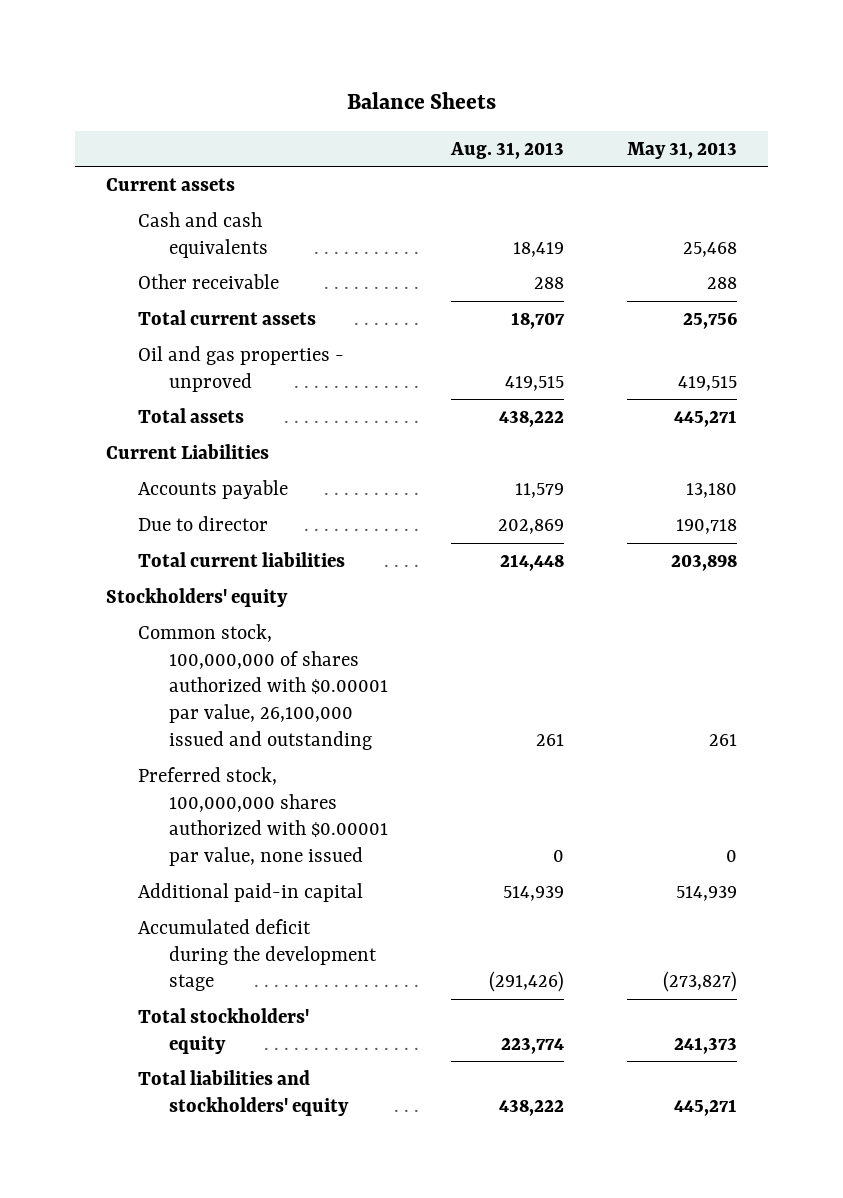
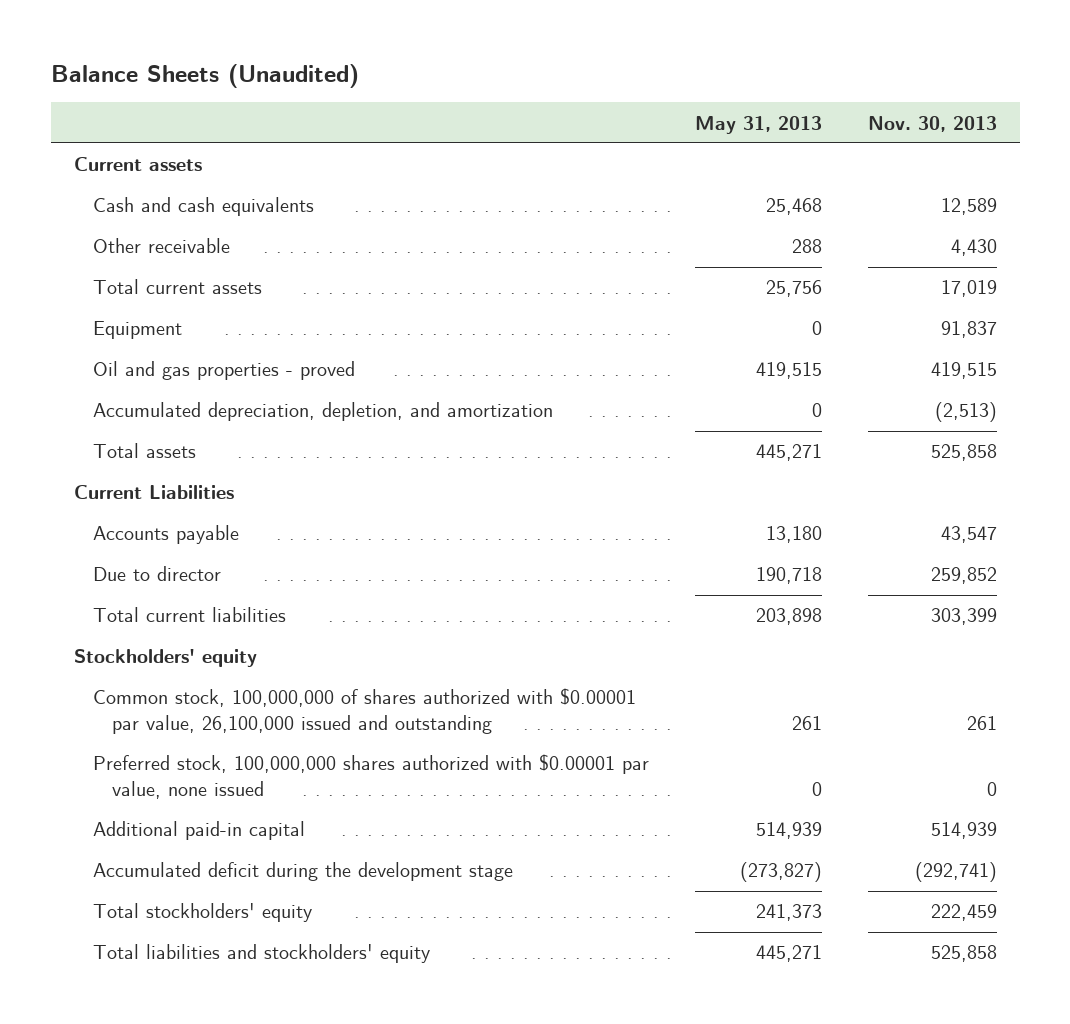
- Balance Sheets
+ Balance Sheets (Unaudited)
- | Aug. 31, 2013 | May 31, 2013
+ | May 31, 2013 | Nov. 30, 2013
- Oil and gas properties - unproved | 419,515 | 419,515
+ Equipment | 0 | 91,837
+ Oil and gas properties - proved | 419,515 | 419,515
+ Accumulated depreciation, depletion, and amortization | 0 | (2,513)

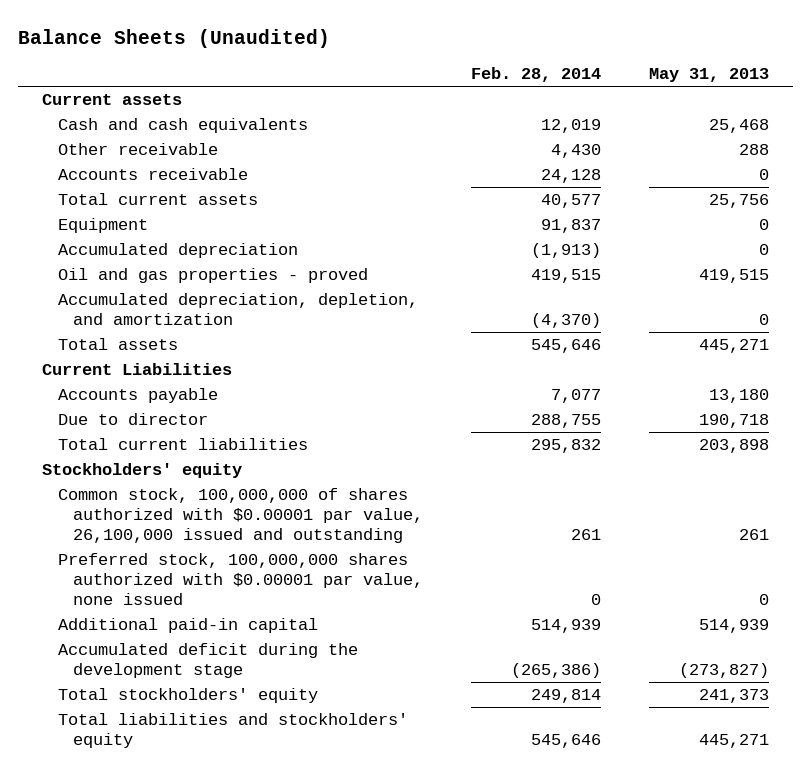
- | May 31, 2013 | Nov. 30, 2013
+ | Feb. 28, 2014 | May 31, 2013
+ Accounts receivable | 24,128 | 0
+ Accumulated depreciation | (1,913) | 0

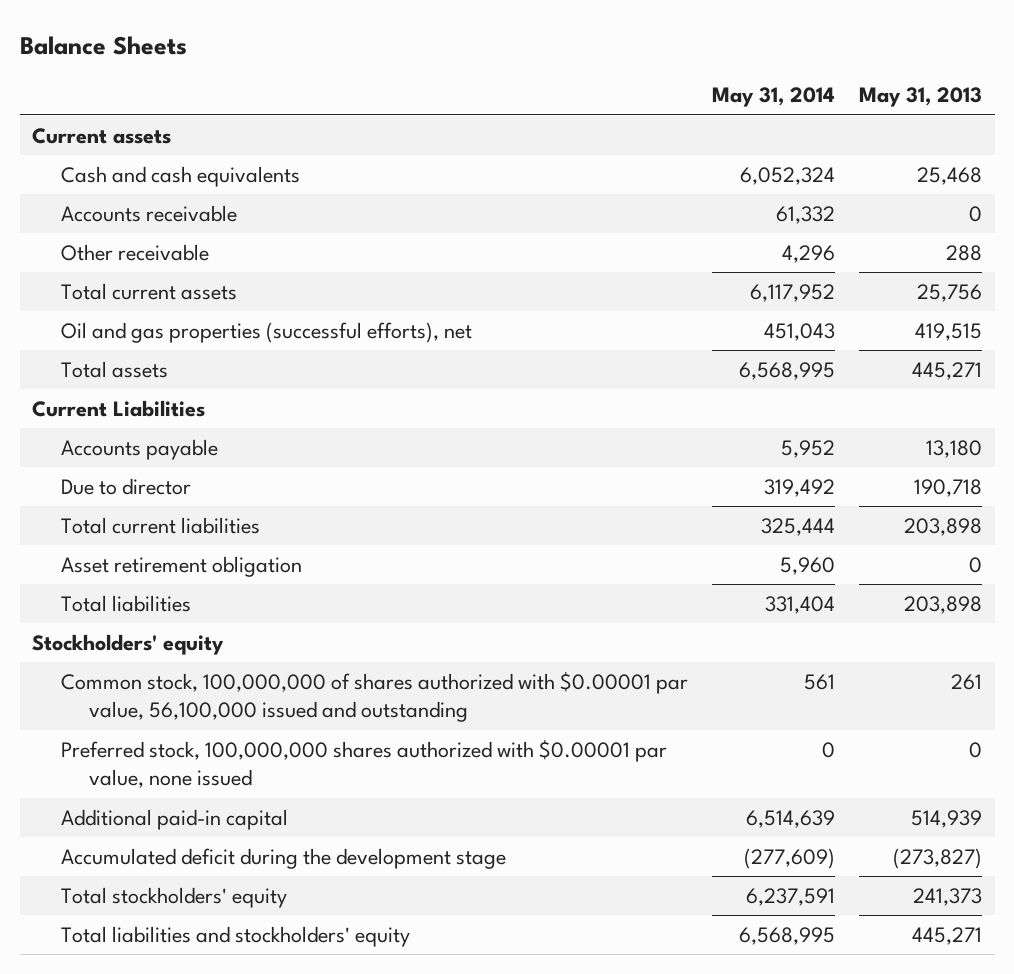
- Balance Sheets (Unaudited)
+ Balance Sheets
- | Feb. 28, 2014 | May 31, 2013
+ | May 31, 2014 | May 31, 2013
moved down: Other receivable | 4,296 | 288
- Equipment | 91,837 | 0
- Accumulated depreciation | (1,913) | 0
- Oil and gas properties - proved | 419,515 | 419,515
- Accumulated depreciation, depletion, and amortization | (4,370) | 0
+ Oil and gas properties (successful efforts), net | 451,043 | 419,515
+ Asset retirement obligation | 5,960 | 0
+ Total liabilities | 331,404 | 203,898
- Common stock, 100,000,000 of shares authorized with $0.00001 par value, 26,100,000 issued and outstanding | 261 | 261
+ Common stock, 100,000,000 of shares authorized with $0.00001 par value, 56,100,000 issued and outstanding | 561 | 261

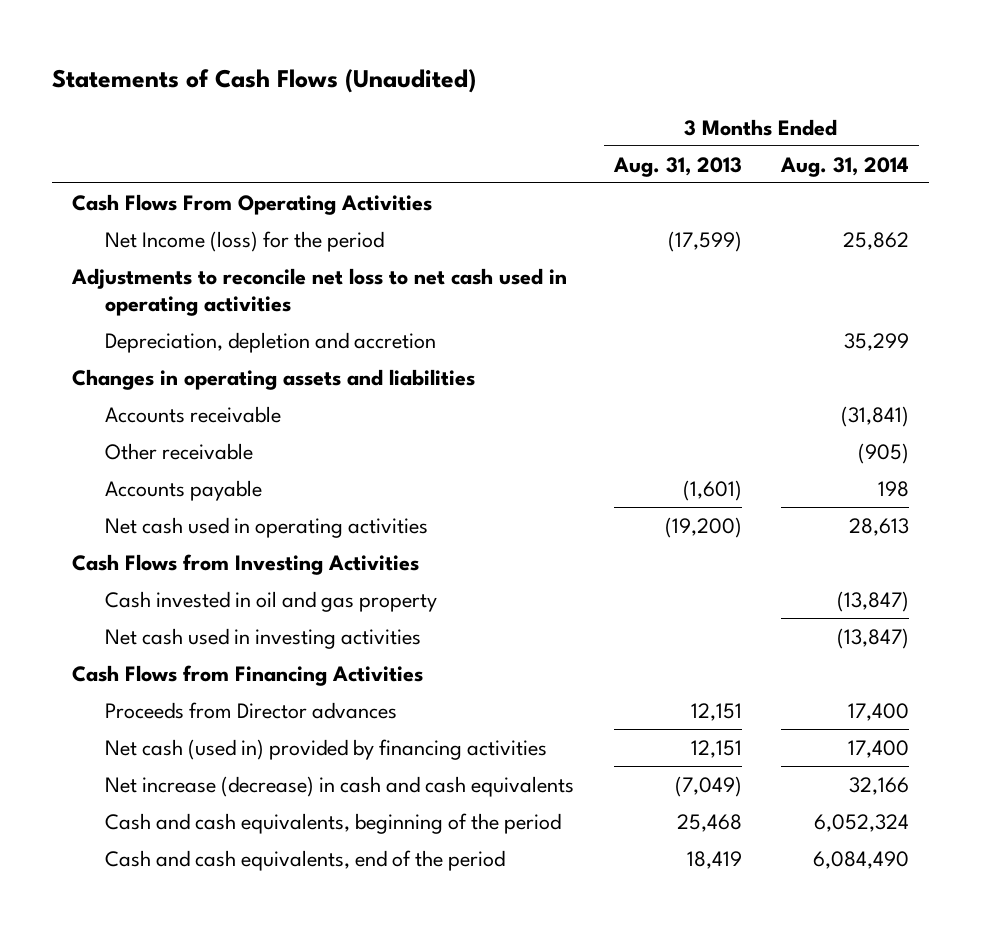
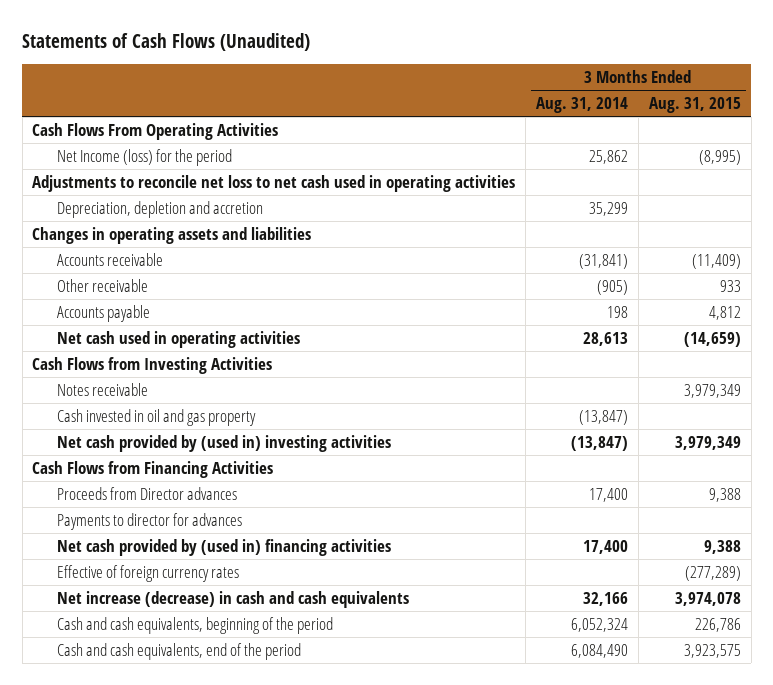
- | 3 Months Ended Aug. 31, 2013 | 3 Months Ended Aug. 31, 2014
+ | 3 Months Ended Aug. 31, 2014 | 3 Months Ended Aug. 31, 2015
+ Notes receivable | | 3,979,349
- Net cash used in investing activities | | (13,847)
+ Net cash provided by (used in) investing activities | (13,847) | 3,979,349
- Net cash (used in) provided by financing activities | 12,151 | 17,400
+ Payments to director for advances
+ Net cash provided by (used in) financing activities | 17,400 | 9,388
+ Effective of foreign currency rates | | (277,289)

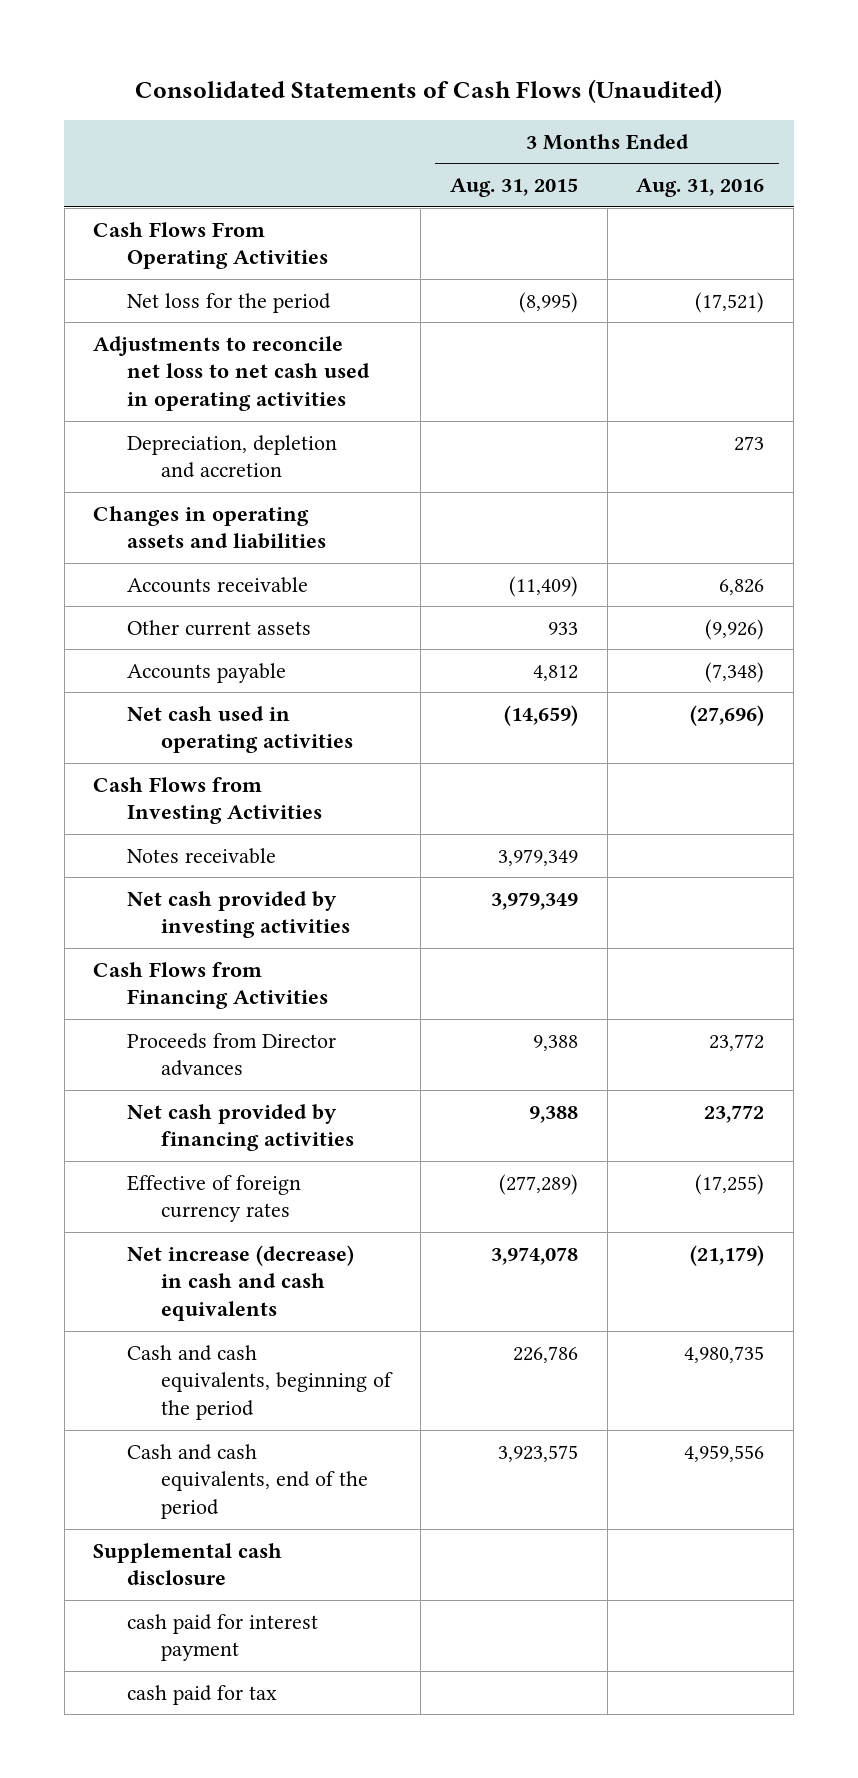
- Statements of Cash Flows (Unaudited)
+ Consolidated Statements of Cash Flows (Unaudited)
- | 3 Months Ended Aug. 31, 2014 | 3 Months Ended Aug. 31, 2015
+ | 3 Months Ended Aug. 31, 2015 | 3 Months Ended Aug. 31, 2016
- Net Income (loss) for the period | 25,862 | (8,995)
+ Net loss for the period | (8,995) | (17,521)
- Other receivable | (905) | 933
+ Other current assets | 933 | (9,926)
- Cash invested in oil and gas property | (13,847) |
- Net cash provided by (used in) investing activities | (13,847) | 3,979,349
+ Net cash provided by investing activities | 3,979,349 |
- Payments to director for advances
- Net cash provided by (used in) financing activities | 17,400 | 9,388
+ Net cash provided by financing activities | 9,388 | 23,772
+ Supplemental cash disclosure
+ cash paid for interest payment
+ cash paid for tax

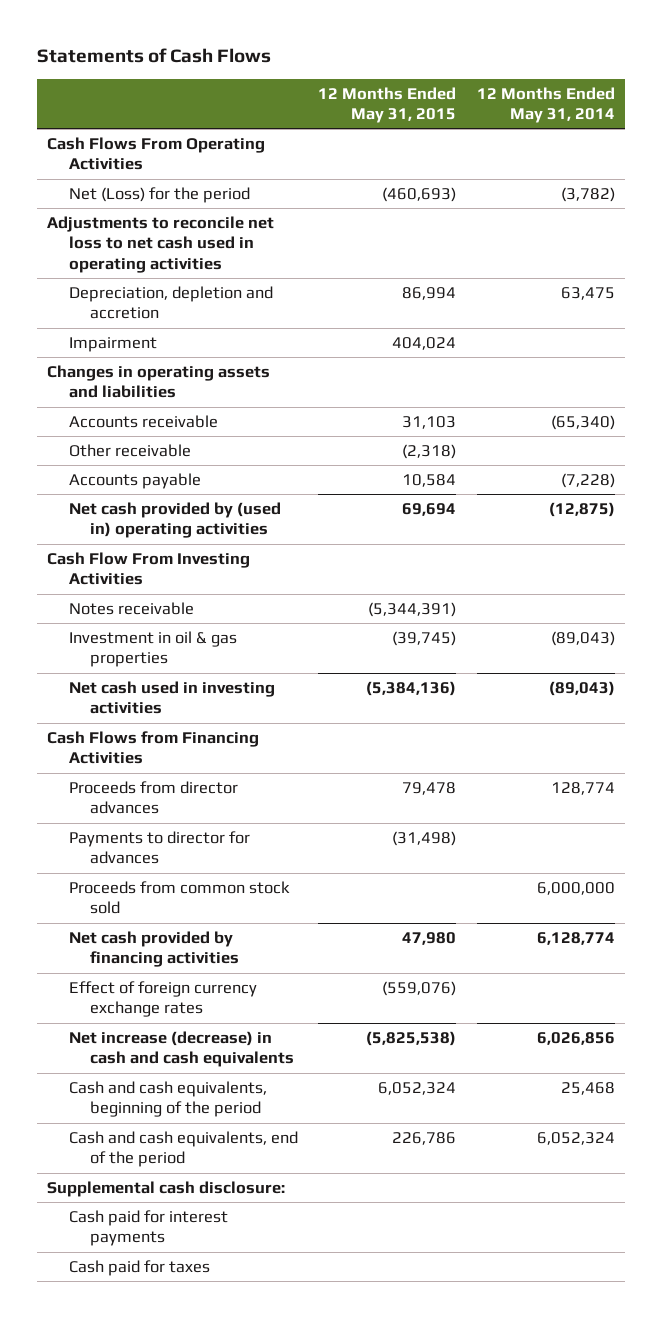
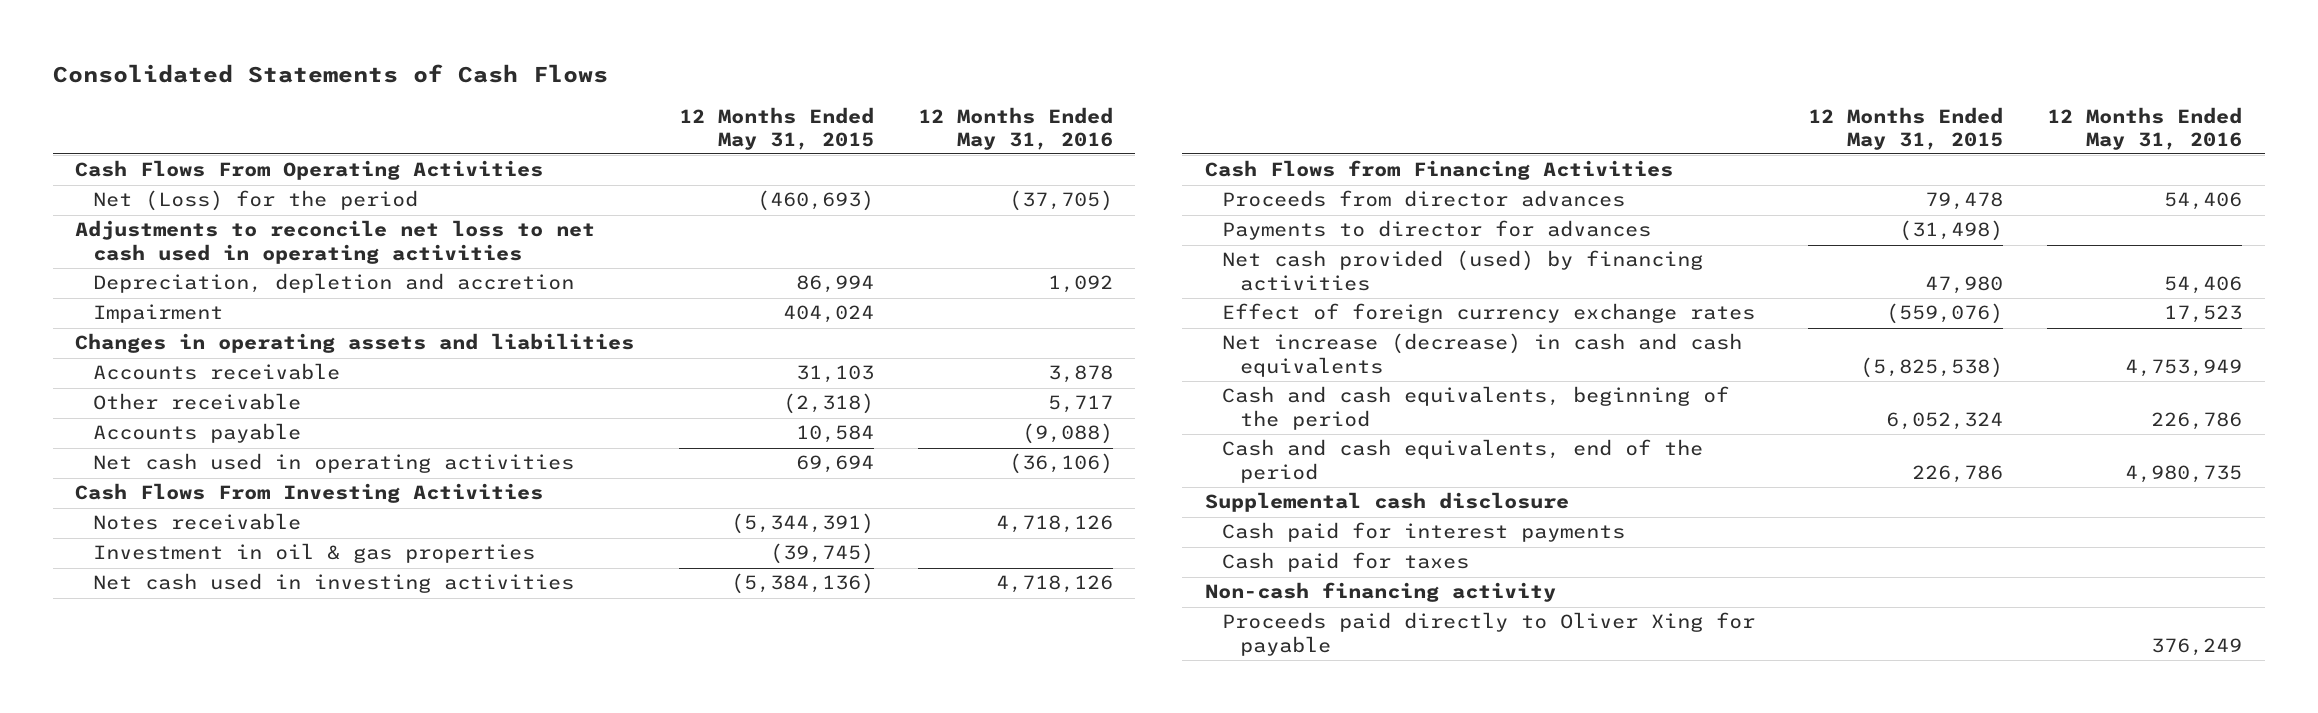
- Statements of Cash Flows
+ Consolidated Statements of Cash Flows
- | 12 Months Ended May 31, 2015 | 12 Months Ended May 31, 2014
+ | 12 Months Ended May 31, 2015 | 12 Months Ended May 31, 2016
- Net cash provided by (used in) operating activities | 69,694 | (12,875)
- Cash Flow From Investing Activities
+ Net cash used in operating activities | 69,694 | (36,106)
+ Cash Flows From Investing Activities
- Proceeds from common stock sold | | 6,000,000
- Net cash provided by financing activities | 47,980 | 6,128,774
+ Net cash provided (used) by financing activities | 47,980 | 54,406
- Supplemental cash disclosure:
+ Supplemental cash disclosure
+ Non-cash financing activity
+ Proceeds paid directly to Oliver Xing for payable | | 376,249

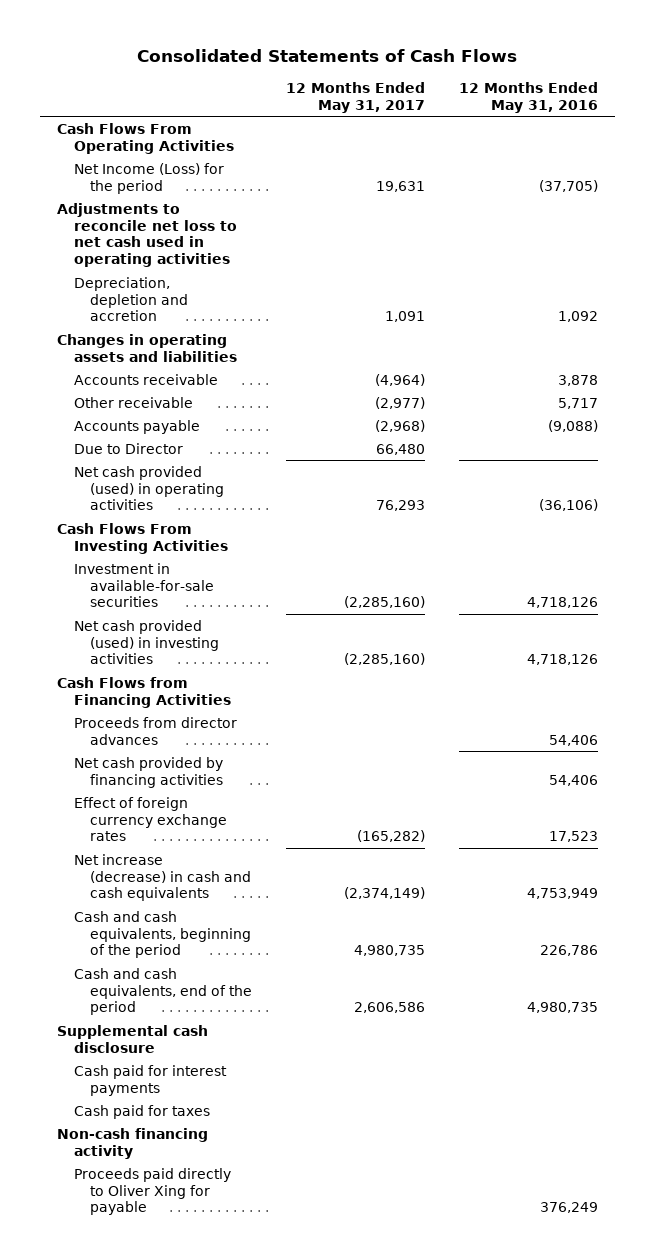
- | 12 Months Ended May 31, 2015 | 12 Months Ended May 31, 2016
+ | 12 Months Ended May 31, 2017 | 12 Months Ended May 31, 2016
- Net (Loss) for the period | (460,693) | (37,705)
+ Net Income (Loss) for the period | 19,631 | (37,705)
- Impairment | 404,024 |
- Net cash used in operating activities | 69,694 | (36,106)
+ Due to Director | 66,480 |
+ Net cash provided (used) in operating activities | 76,293 | (36,106)
- Notes receivable | (5,344,391) | 4,718,126
- Investment in oil & gas properties | (39,745) |
- Net cash used in investing activities | (5,384,136) | 4,718,126
+ Investment in available-for-sale securities | (2,285,160) | 4,718,126
+ Net cash provided (used) in investing activities | (2,285,160) | 4,718,126
- Payments to director for advances | (31,498) |
- Net cash provided (used) by financing activities | 47,980 | 54,406
+ Net cash provided by financing activities | | 54,406

